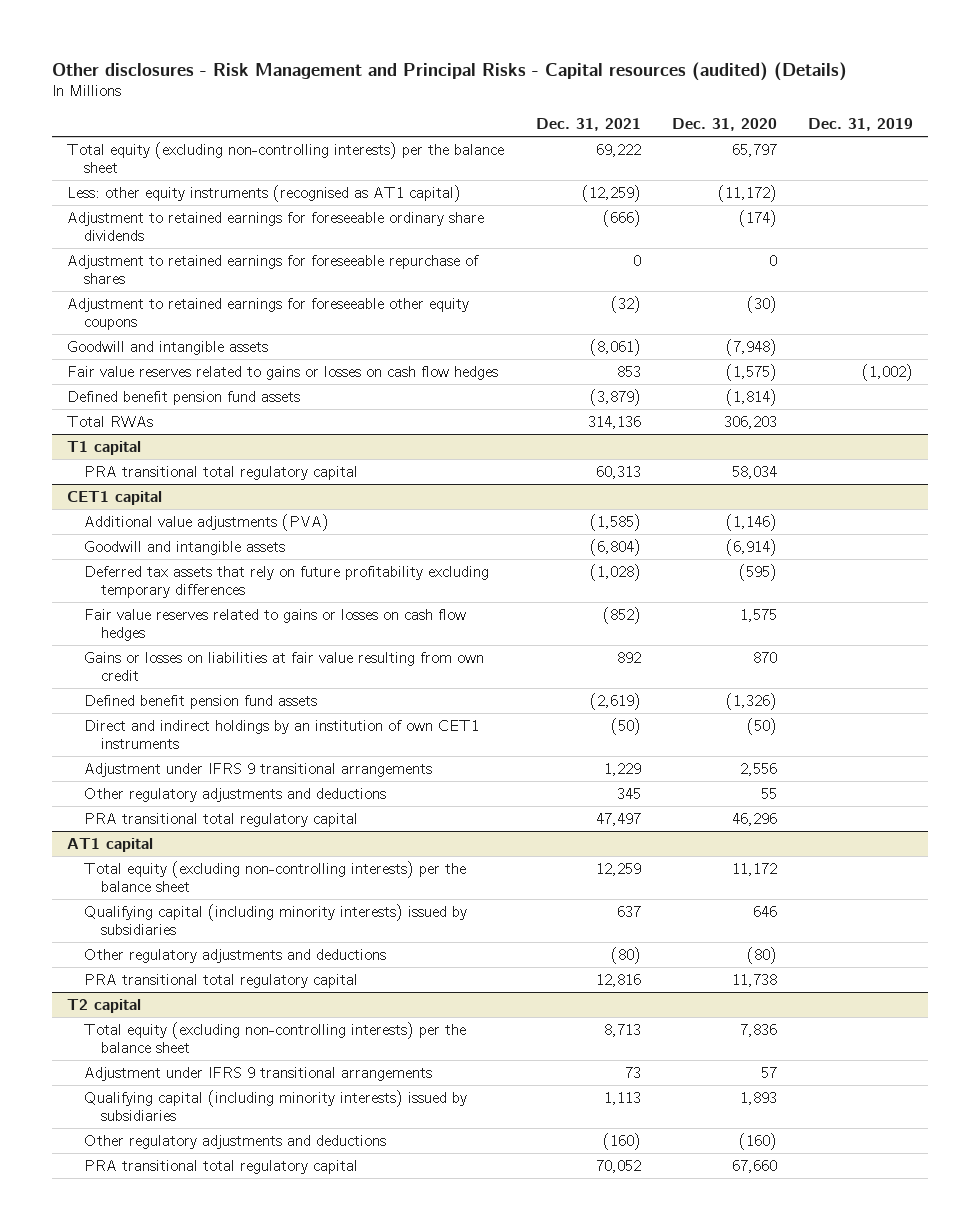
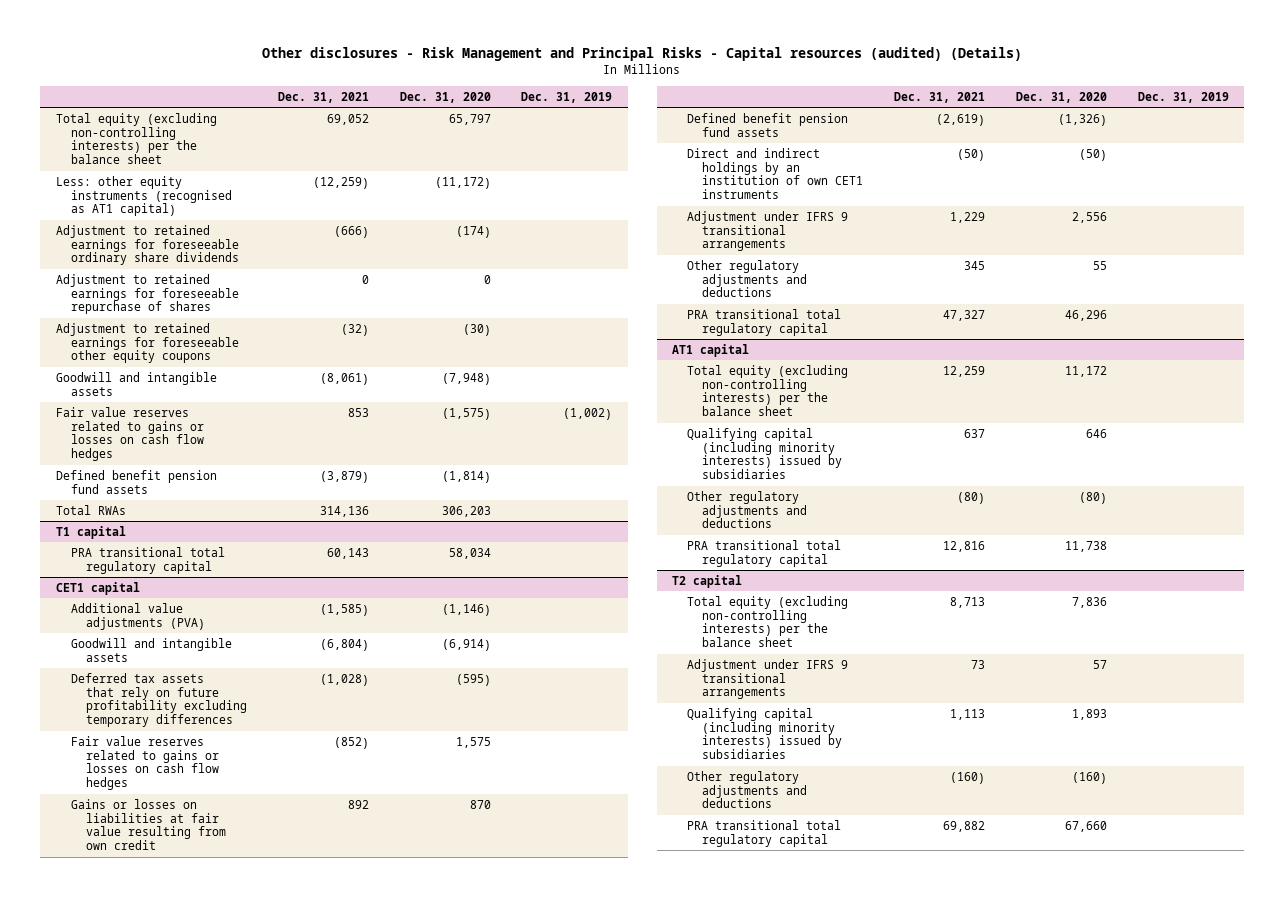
- Total equity (excluding non-controlling interests) per the balance sheet | 69,222 | 65,797 |
+ Total equity (excluding non-controlling interests) per the balance sheet | 69,052 | 65,797 |
@ T1 capital
- PRA transitional total regulatory capital | 60,313 | 58,034 |
+ PRA transitional total regulatory capital | 60,143 | 58,034 |
@ CET1 capital
- PRA transitional total regulatory capital | 47,497 | 46,296 |
+ PRA transitional total regulatory capital | 47,327 | 46,296 |
@ T2 capital
- PRA transitional total regulatory capital | 70,052 | 67,660 |
+ PRA transitional total regulatory capital | 69,882 | 67,660 |

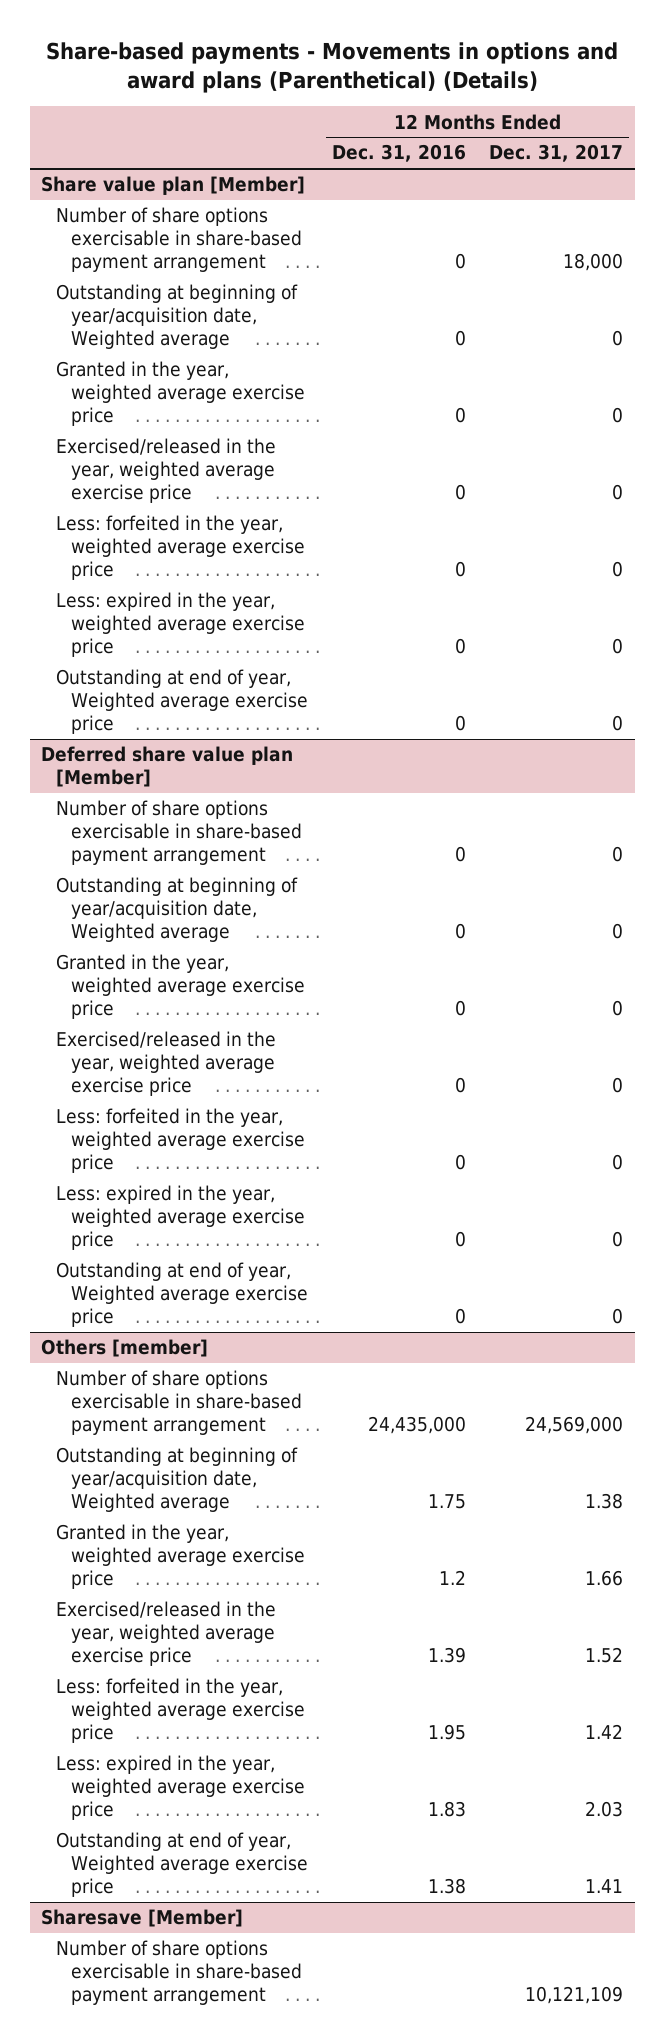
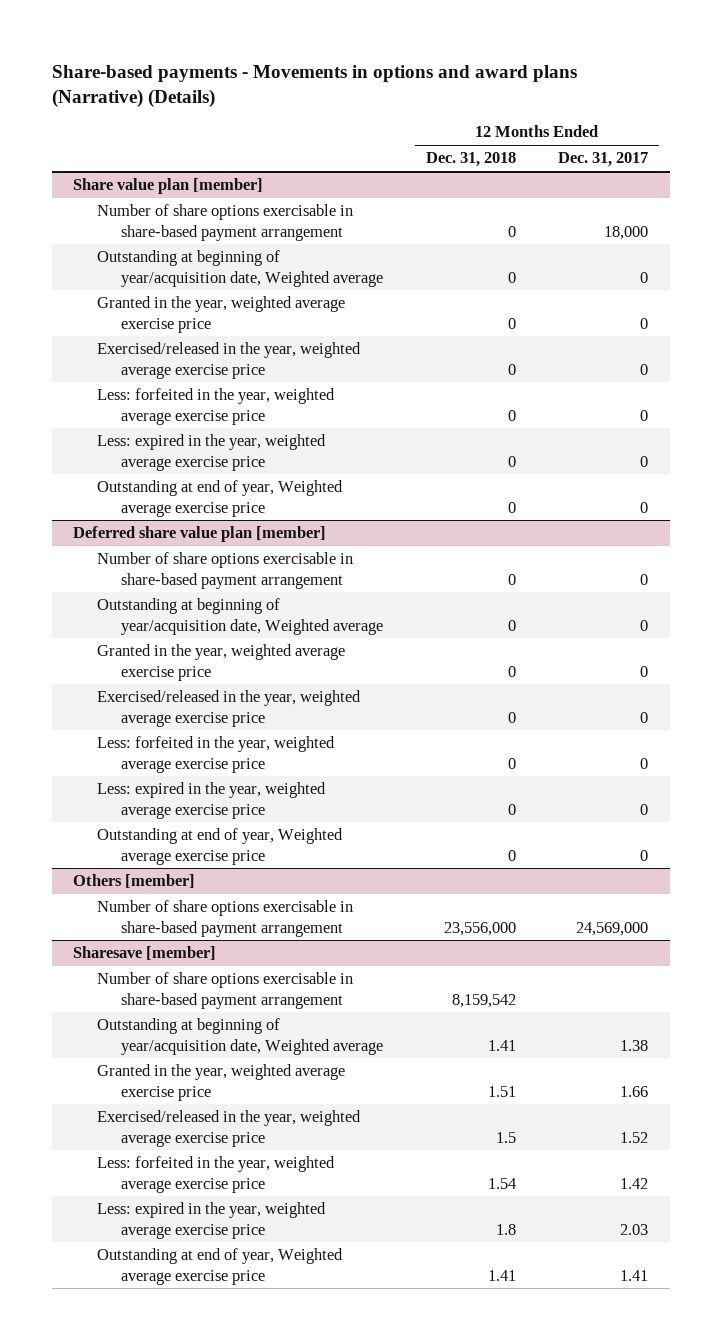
- Share-based payments - Movements in options and award plans (Parenthetical) (Details)
+ Share-based payments - Movements in options and award plans (Narrative) (Details)
- | 12 Months Ended Dec. 31, 2016 | 12 Months Ended Dec. 31, 2017
+ | 12 Months Ended Dec. 31, 2018 | 12 Months Ended Dec. 31, 2017
- Share value plan [Member]
+ Share value plan [member]
- Deferred share value plan [Member]
+ Deferred share value plan [member]
+ Sharesave [member]
+ Number of share options exercisable in share-based payment arrangement | 8,159,542 |
- Sharesave [Member]
- Number of share options exercisable in share-based payment arrangement | | 10,121,109

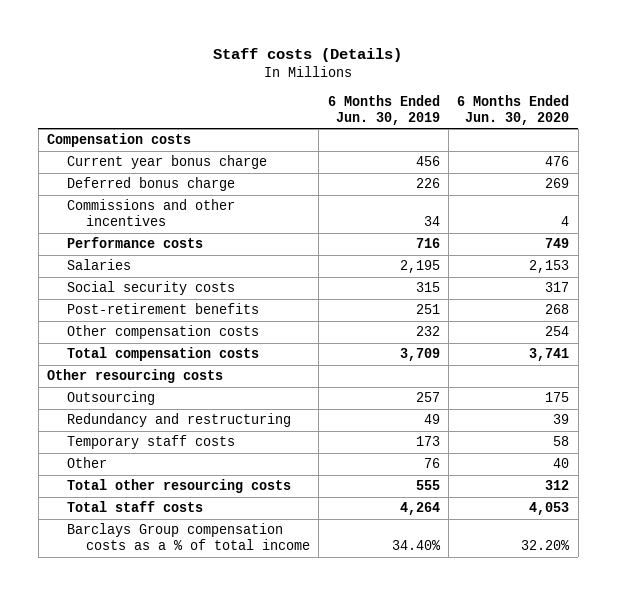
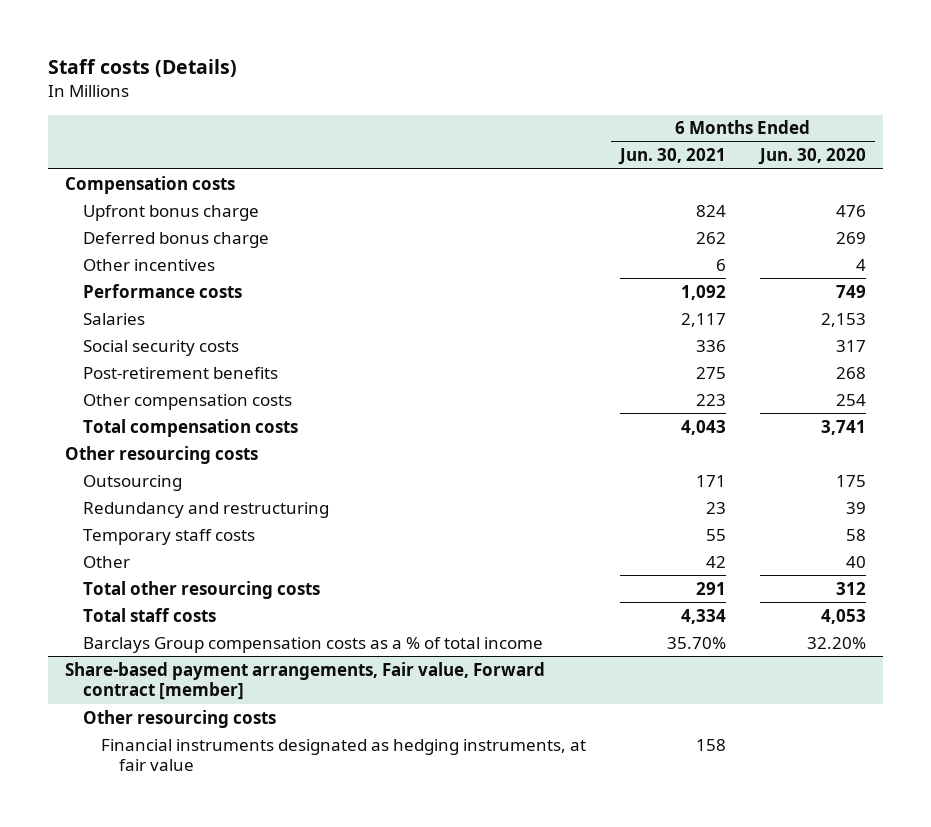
- | 6 Months Ended Jun. 30, 2019 | 6 Months Ended Jun. 30, 2020
+ | 6 Months Ended Jun. 30, 2021 | 6 Months Ended Jun. 30, 2020
- Current year bonus charge | 456 | 476
+ Upfront bonus charge | 824 | 476
- Commissions and other incentives | 34 | 4
+ Other incentives | 6 | 4
+ Share-based payment arrangements, Fair value, Forward contract [member]
+ Other resourcing costs
+ Financial instruments designated as hedging instruments, at fair value | 158 |

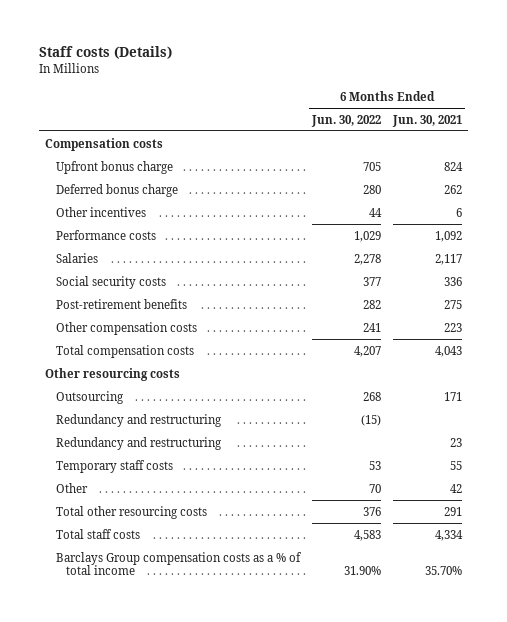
- | 6 Months Ended Jun. 30, 2021 | 6 Months Ended Jun. 30, 2020
+ | 6 Months Ended Jun. 30, 2022 | 6 Months Ended Jun. 30, 2021
+ Redundancy and restructuring | (15) |
- Share-based payment arrangements, Fair value, Forward contract [member]
- Other resourcing costs
- Financial instruments designated as hedging instruments, at fair value | 158 |

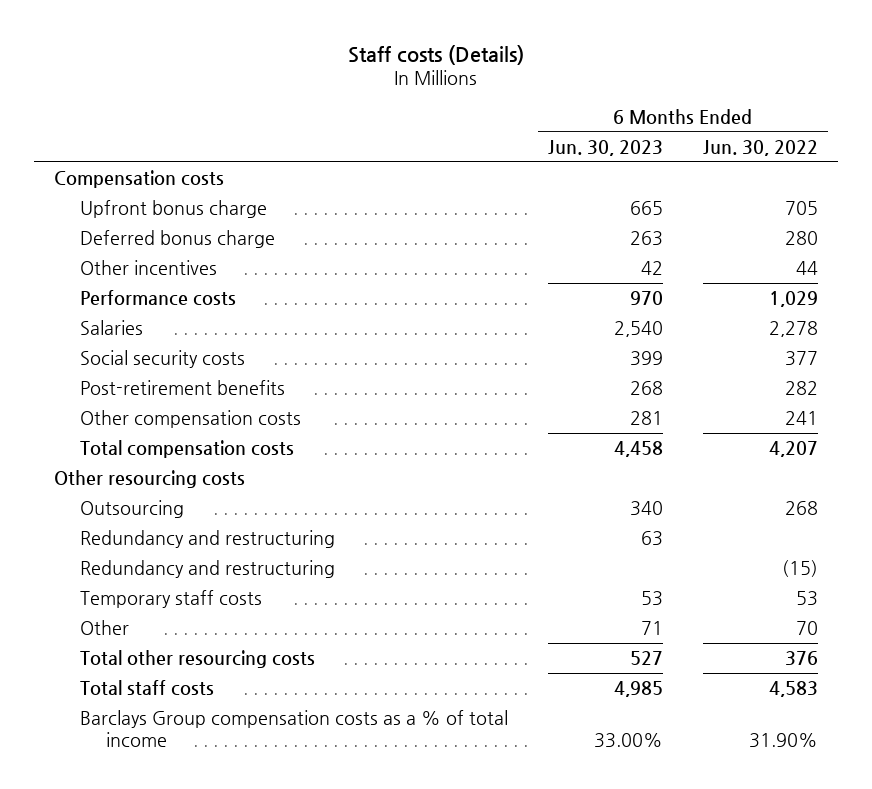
- | 6 Months Ended Jun. 30, 2022 | 6 Months Ended Jun. 30, 2021
+ | 6 Months Ended Jun. 30, 2023 | 6 Months Ended Jun. 30, 2022
moved down: Redundancy and restructuring | | (15)

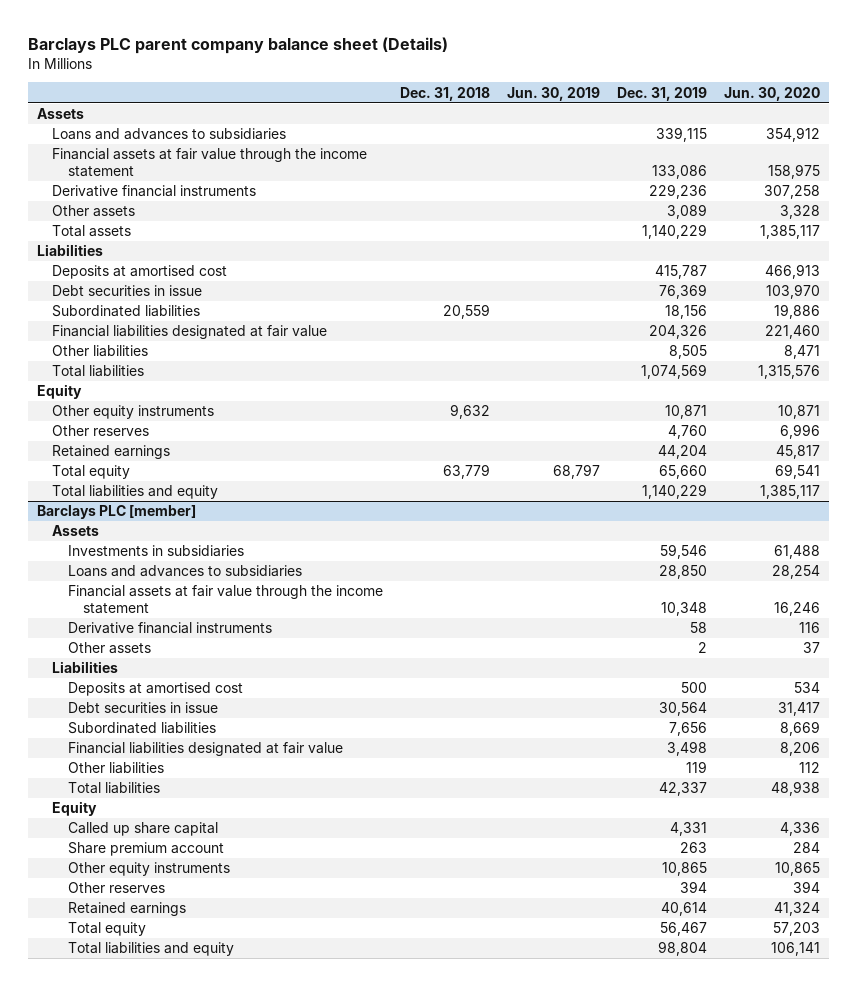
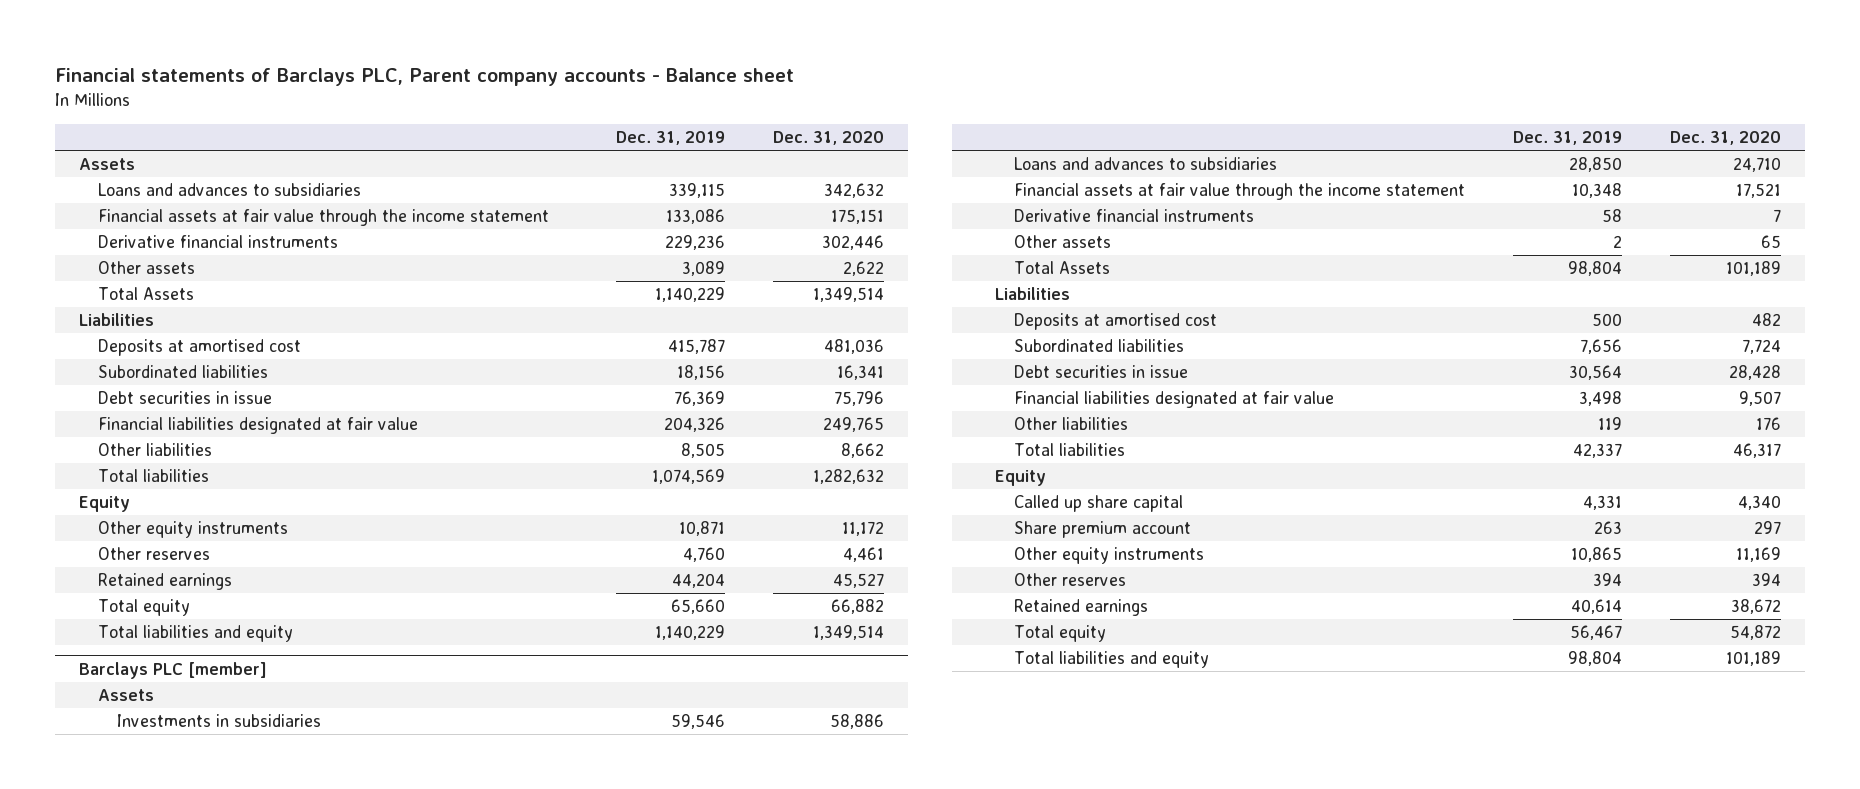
- Barclays PLC parent company balance sheet (Details)
+ Financial statements of Barclays PLC, Parent company accounts - Balance sheet
- | Dec. 31, 2018 | Jun. 30, 2019 | Dec. 31, 2019 | Jun. 30, 2020
+ | Dec. 31, 2019 | Dec. 31, 2020
- Total assets | | | 1,140,229 | 1,385,117
+ Total Assets | 1,140,229 | 1,349,514
moved down: Debt securities in issue | 76,369 | 75,796
@ Barclays PLC [member]
+ Total Assets | 98,804 | 101,189
moved down: Debt securities in issue | 30,564 | 28,428

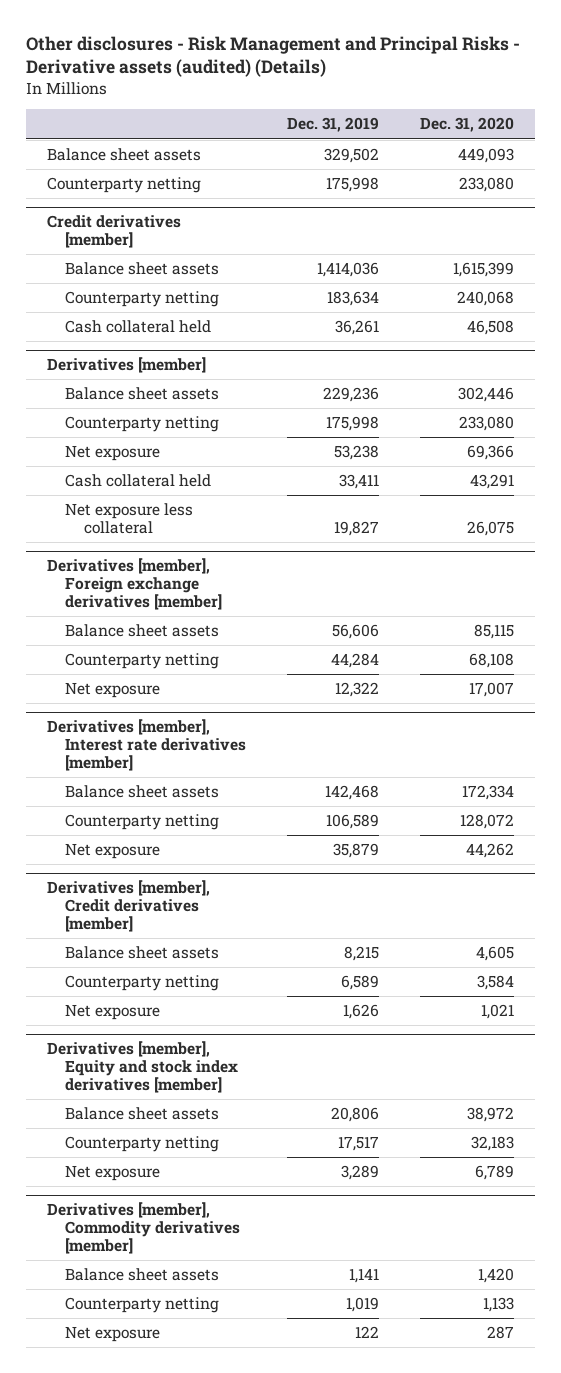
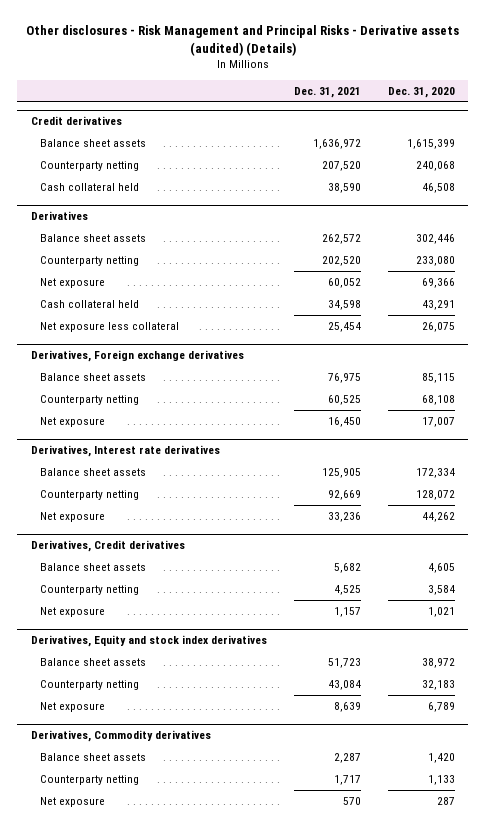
- | Dec. 31, 2019 | Dec. 31, 2020
+ | Dec. 31, 2021 | Dec. 31, 2020
- Balance sheet assets | 329,502 | 449,093
- Counterparty netting | 175,998 | 233,080
- Credit derivatives [member]
+ Credit derivatives
- Derivatives [member]
+ Derivatives
- Derivatives [member], Foreign exchange derivatives [member]
+ Derivatives, Foreign exchange derivatives
- Derivatives [member], Interest rate derivatives [member]
+ Derivatives, Interest rate derivatives
- Derivatives [member], Credit derivatives [member]
+ Derivatives, Credit derivatives
- Derivatives [member], Equity and stock index derivatives [member]
+ Derivatives, Equity and stock index derivatives
- Derivatives [member], Commodity derivatives [member]
+ Derivatives, Commodity derivatives

